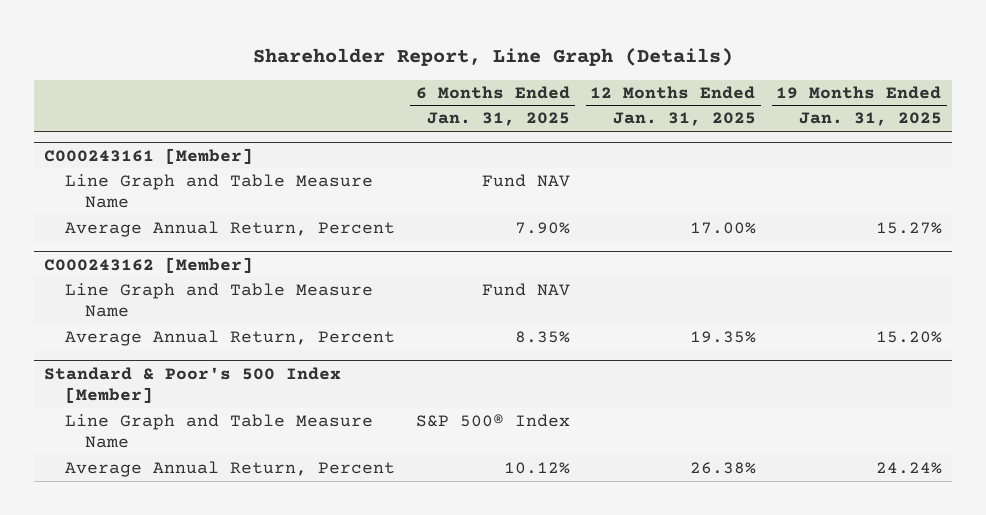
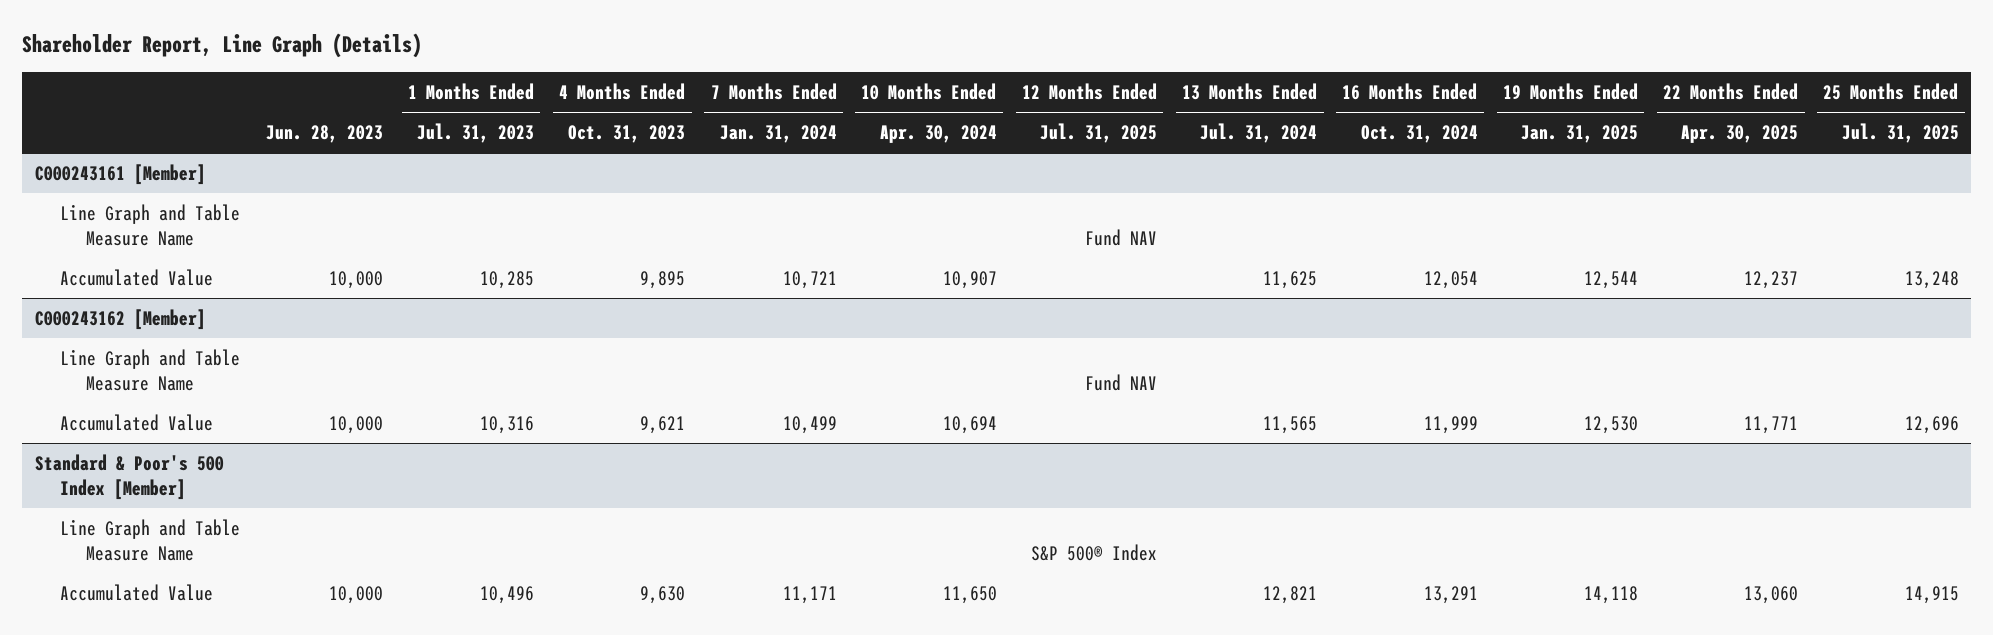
- | 6 Months Ended Jan. 31, 2025 | 12 Months Ended Jan. 31, 2025 | 19 Months Ended Jan. 31, 2025
+ | Jun. 28, 2023 | 1 Months Ended Jul. 31, 2023 | 4 Months Ended Oct. 31, 2023 | 7 Months Ended Jan. 31, 2024 | 10 Months Ended Apr. 30, 2024 | 12 Months Ended Jul. 31, 2025 | 13 Months Ended Jul. 31, 2024 | 16 Months Ended Oct. 31, 2024 | 19 Months Ended Jan. 31, 2025 | 22 Months Ended Apr. 30, 2025 | 25 Months Ended Jul. 31, 2025
@ C000243161 [Member]
- Average Annual Return, Percent | 7.90% | 17.00% | 15.27%
+ Accumulated Value | 10,000 | 10,285 | 9,895 | 10,721 | 10,907 | | 11,625 | 12,054 | 12,544 | 12,237 | 13,248
@ C000243162 [Member]
- Average Annual Return, Percent | 8.35% | 19.35% | 15.20%
+ Accumulated Value | 10,000 | 10,316 | 9,621 | 10,499 | 10,694 | | 11,565 | 11,999 | 12,530 | 11,771 | 12,696
@ Standard & Poor's 500 Index [Member]
- Average Annual Return, Percent | 10.12% | 26.38% | 24.24%
+ Accumulated Value | 10,000 | 10,496 | 9,630 | 11,171 | 11,650 | | 12,821 | 13,291 | 14,118 | 13,060 | 14,915

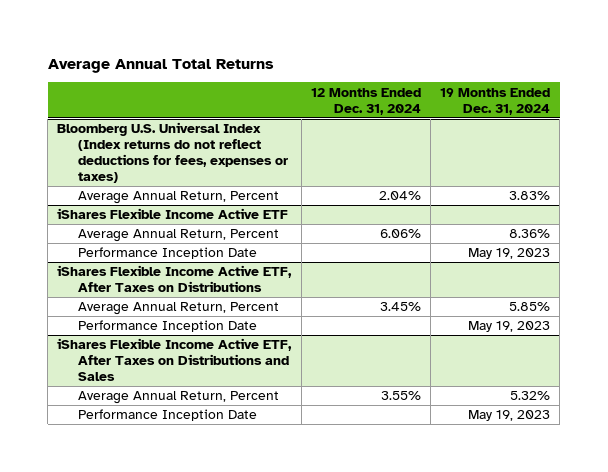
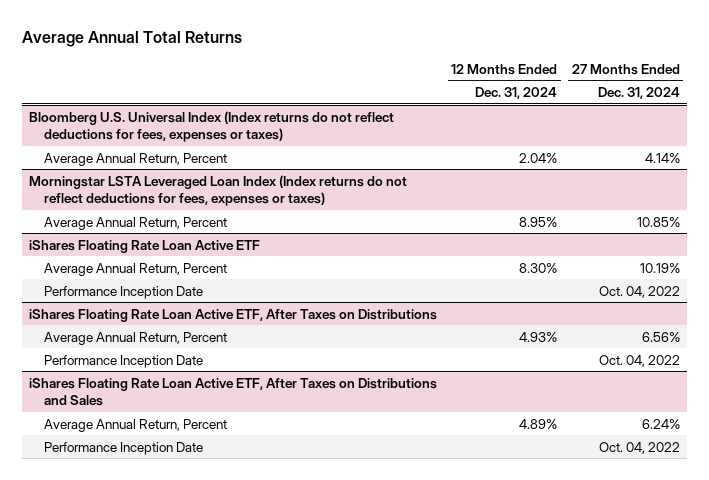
- | 12 Months Ended Dec. 31, 2024 | 19 Months Ended Dec. 31, 2024
+ | 12 Months Ended Dec. 31, 2024 | 27 Months Ended Dec. 31, 2024
- iShares Flexible Income Active ETF
- Average Annual Return, Percent | 6.06% | 8.36%
- Performance Inception Date | | May 19, 2023
- iShares Flexible Income Active ETF, After Taxes on Distributions
- Average Annual Return, Percent | 3.45% | 5.85%
+ Morningstar LSTA Leveraged Loan Index (Index returns do not reflect deductions for fees, expenses or taxes)
+ Average Annual Return, Percent | 8.95% | 10.85%
+ iShares Floating Rate Loan Active ETF
+ Average Annual Return, Percent | 8.30% | 10.19%
+ Performance Inception Date | | Oct. 04, 2022
+ iShares Floating Rate Loan Active ETF, After Taxes on Distributions
+ Average Annual Return, Percent | 4.93% | 6.56%
- iShares Flexible Income Active ETF, After Taxes on Distributions and Sales
- Average Annual Return, Percent | 3.55% | 5.32%
+ iShares Floating Rate Loan Active ETF, After Taxes on Distributions and Sales
+ Average Annual Return, Percent | 4.89% | 6.24%

